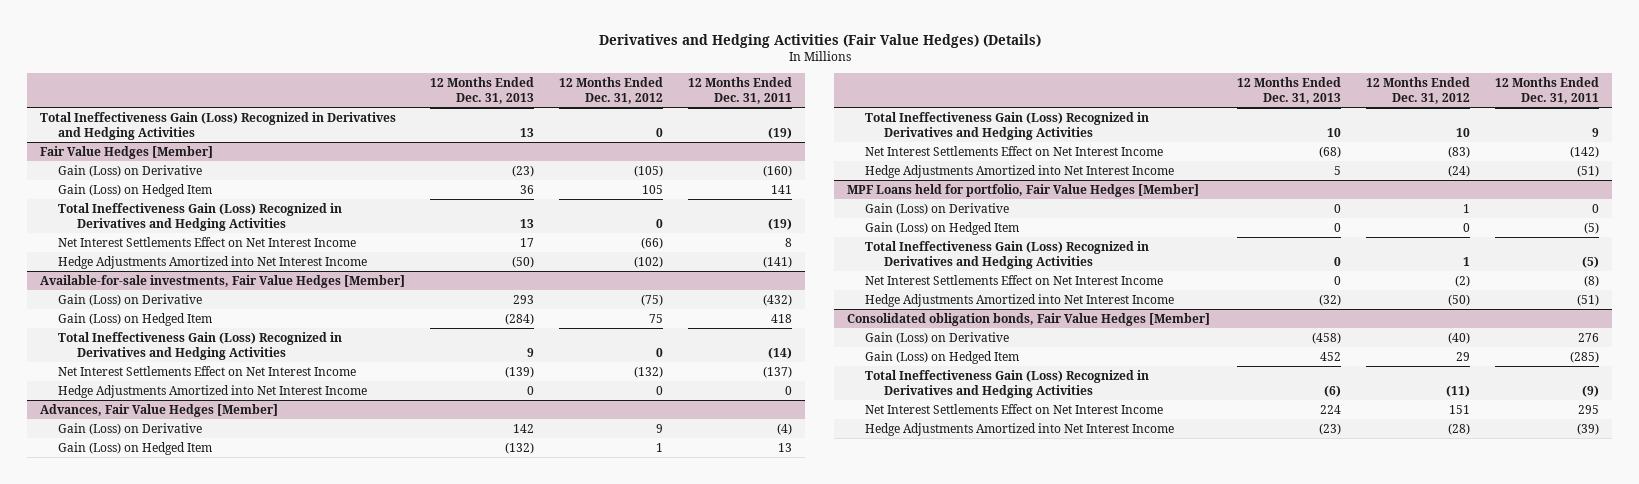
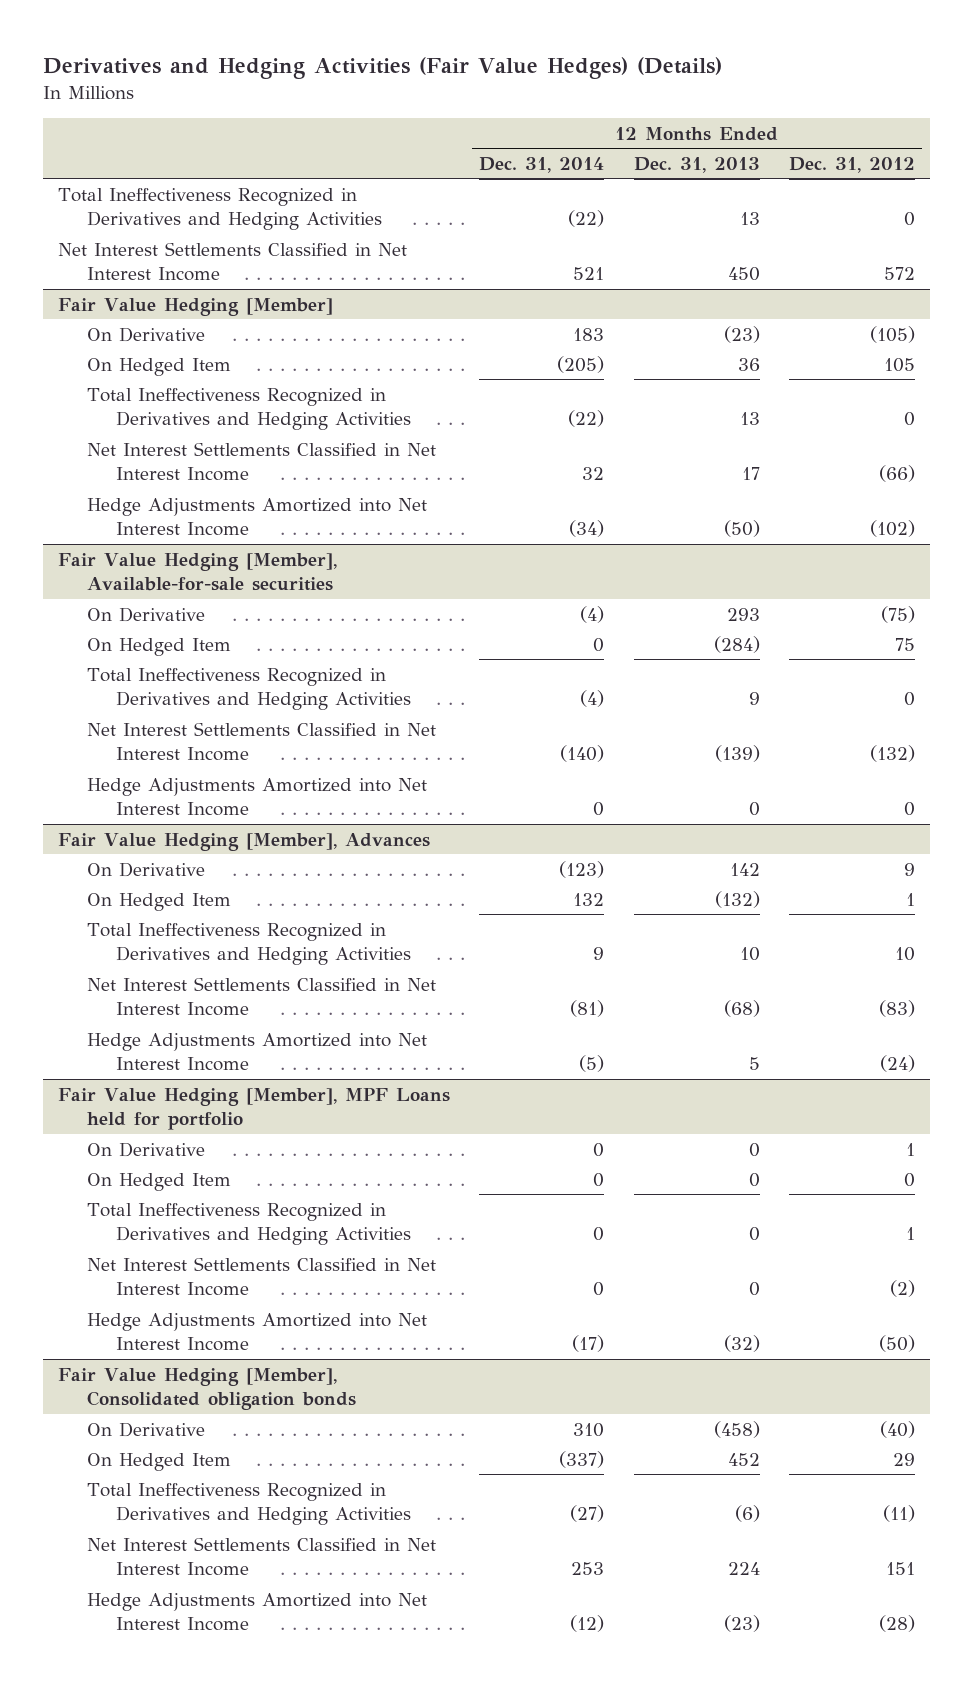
- | 12 Months Ended Dec. 31, 2013 | 12 Months Ended Dec. 31, 2012 | 12 Months Ended Dec. 31, 2011
+ | 12 Months Ended Dec. 31, 2014 | 12 Months Ended Dec. 31, 2013 | 12 Months Ended Dec. 31, 2012
- Total Ineffectiveness Gain (Loss) Recognized in Derivatives and Hedging Activities | 13 | 0 | (19)
- Fair Value Hedges [Member]
- Gain (Loss) on Derivative | (23) | (105) | (160)
- Gain (Loss) on Hedged Item | 36 | 105 | 141
- Total Ineffectiveness Gain (Loss) Recognized in Derivatives and Hedging Activities | 13 | 0 | (19)
- Net Interest Settlements Effect on Net Interest Income | 17 | (66) | 8
+ Total Ineffectiveness Recognized in Derivatives and Hedging Activities | (22) | 13 | 0
+ Net Interest Settlements Classified in Net Interest Income | 521 | 450 | 572
+ Fair Value Hedging [Member]
+ On Derivative | 183 | (23) | (105)
+ On Hedged Item | (205) | 36 | 105
+ Total Ineffectiveness Recognized in Derivatives and Hedging Activities | (22) | 13 | 0
+ Net Interest Settlements Classified in Net Interest Income | 32 | 17 | (66)
- Available-for-sale investments, Fair Value Hedges [Member]
- Gain (Loss) on Derivative | 293 | (75) | (432)
- Gain (Loss) on Hedged Item | (284) | 75 | 418
- Total Ineffectiveness Gain (Loss) Recognized in Derivatives and Hedging Activities | 9 | 0 | (14)
- Net Interest Settlements Effect on Net Interest Income | (139) | (132) | (137)
+ Fair Value Hedging [Member], Available-for-sale securities
+ On Derivative | (4) | 293 | (75)
+ On Hedged Item | 0 | (284) | 75
+ Total Ineffectiveness Recognized in Derivatives and Hedging Activities | (4) | 9 | 0
+ Net Interest Settlements Classified in Net Interest Income | (140) | (139) | (132)
- Advances, Fair Value Hedges [Member]
- Gain (Loss) on Derivative | 142 | 9 | (4)
- Gain (Loss) on Hedged Item | (132) | 1 | 13
- Total Ineffectiveness Gain (Loss) Recognized in Derivatives and Hedging Activities | 10 | 10 | 9
- Net Interest Settlements Effect on Net Interest Income | (68) | (83) | (142)
+ Fair Value Hedging [Member], Advances
+ On Derivative | (123) | 142 | 9
+ On Hedged Item | 132 | (132) | 1
+ Total Ineffectiveness Recognized in Derivatives and Hedging Activities | 9 | 10 | 10
+ Net Interest Settlements Classified in Net Interest Income | (81) | (68) | (83)
- MPF Loans held for portfolio, Fair Value Hedges [Member]
- Gain (Loss) on Derivative | 0 | 1 | 0
- Gain (Loss) on Hedged Item | 0 | 0 | (5)
- Total Ineffectiveness Gain (Loss) Recognized in Derivatives and Hedging Activities | 0 | 1 | (5)
- Net Interest Settlements Effect on Net Interest Income | 0 | (2) | (8)
+ Fair Value Hedging [Member], MPF Loans held for portfolio
+ On Derivative | 0 | 0 | 1
+ On Hedged Item | 0 | 0 | 0
+ Total Ineffectiveness Recognized in Derivatives and Hedging Activities | 0 | 0 | 1
+ Net Interest Settlements Classified in Net Interest Income | 0 | 0 | (2)
- Consolidated obligation bonds, Fair Value Hedges [Member]
- Gain (Loss) on Derivative | (458) | (40) | 276
- Gain (Loss) on Hedged Item | 452 | 29 | (285)
- Total Ineffectiveness Gain (Loss) Recognized in Derivatives and Hedging Activities | (6) | (11) | (9)
- Net Interest Settlements Effect on Net Interest Income | 224 | 151 | 295
+ Fair Value Hedging [Member], Consolidated obligation bonds
+ On Derivative | 310 | (458) | (40)
+ On Hedged Item | (337) | 452 | 29
+ Total Ineffectiveness Recognized in Derivatives and Hedging Activities | (27) | (6) | (11)
+ Net Interest Settlements Classified in Net Interest Income | 253 | 224 | 151

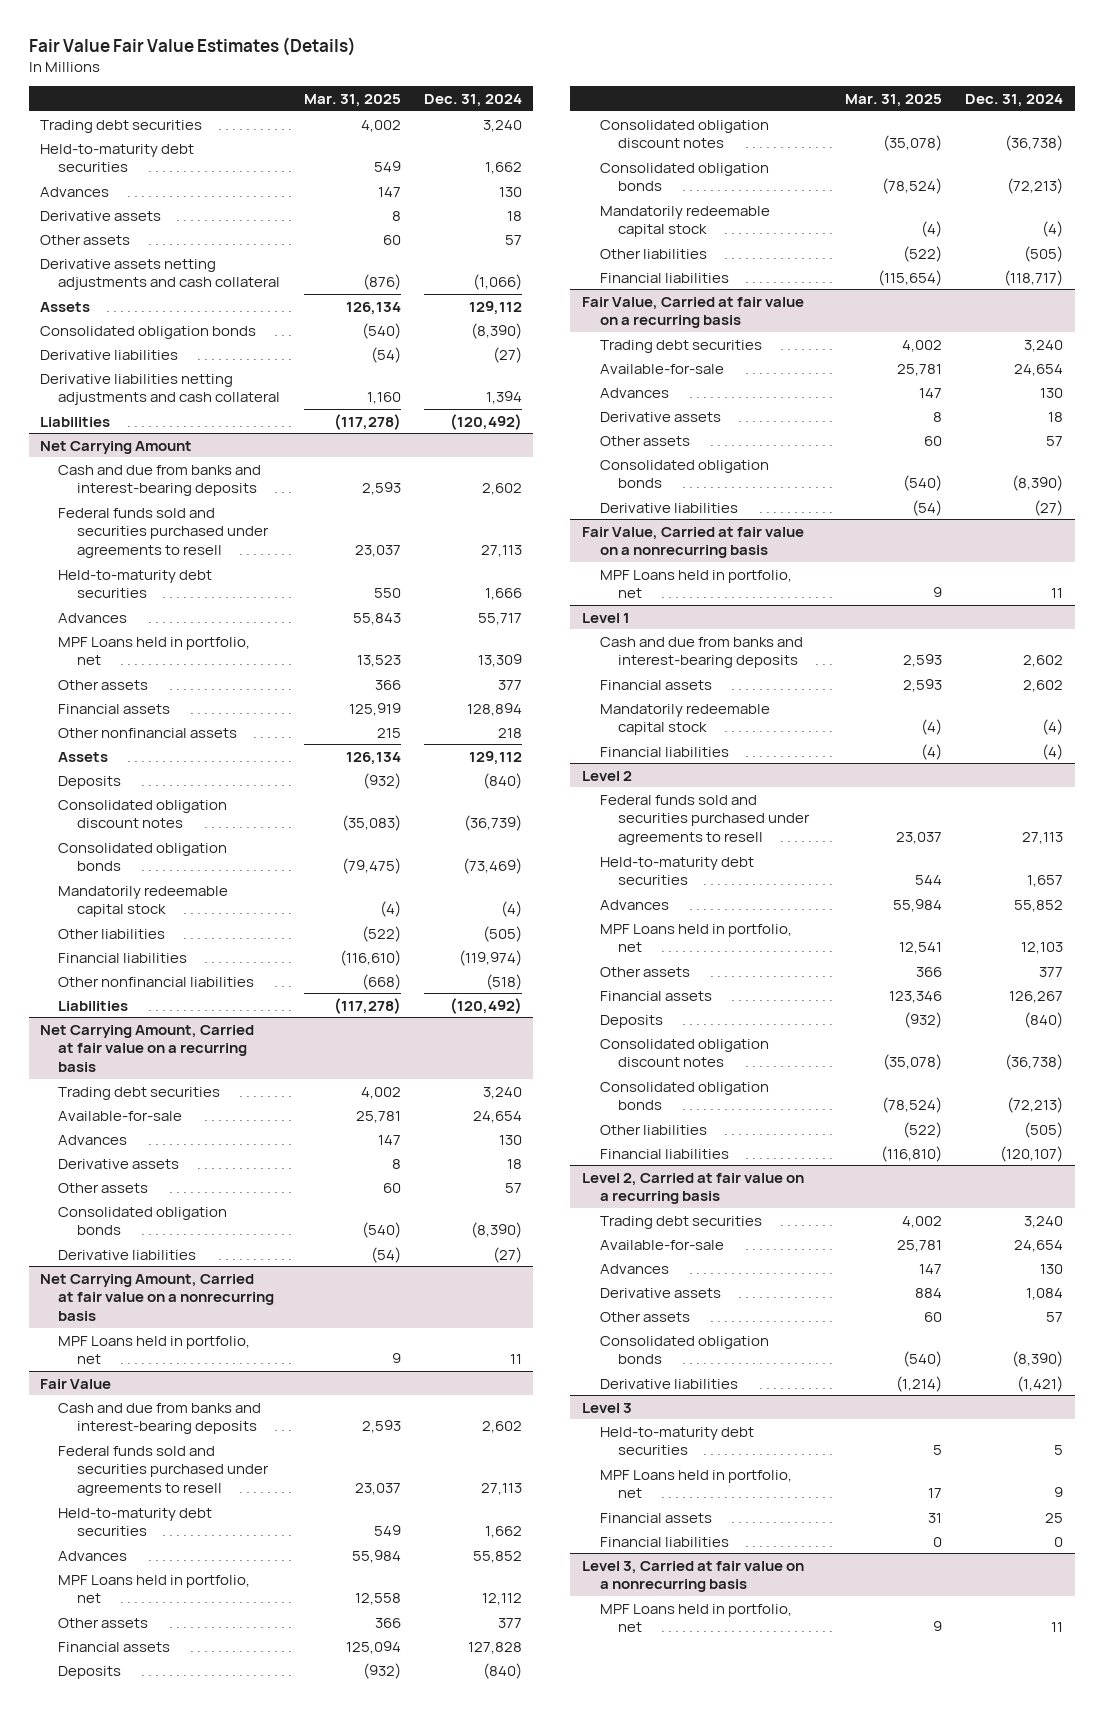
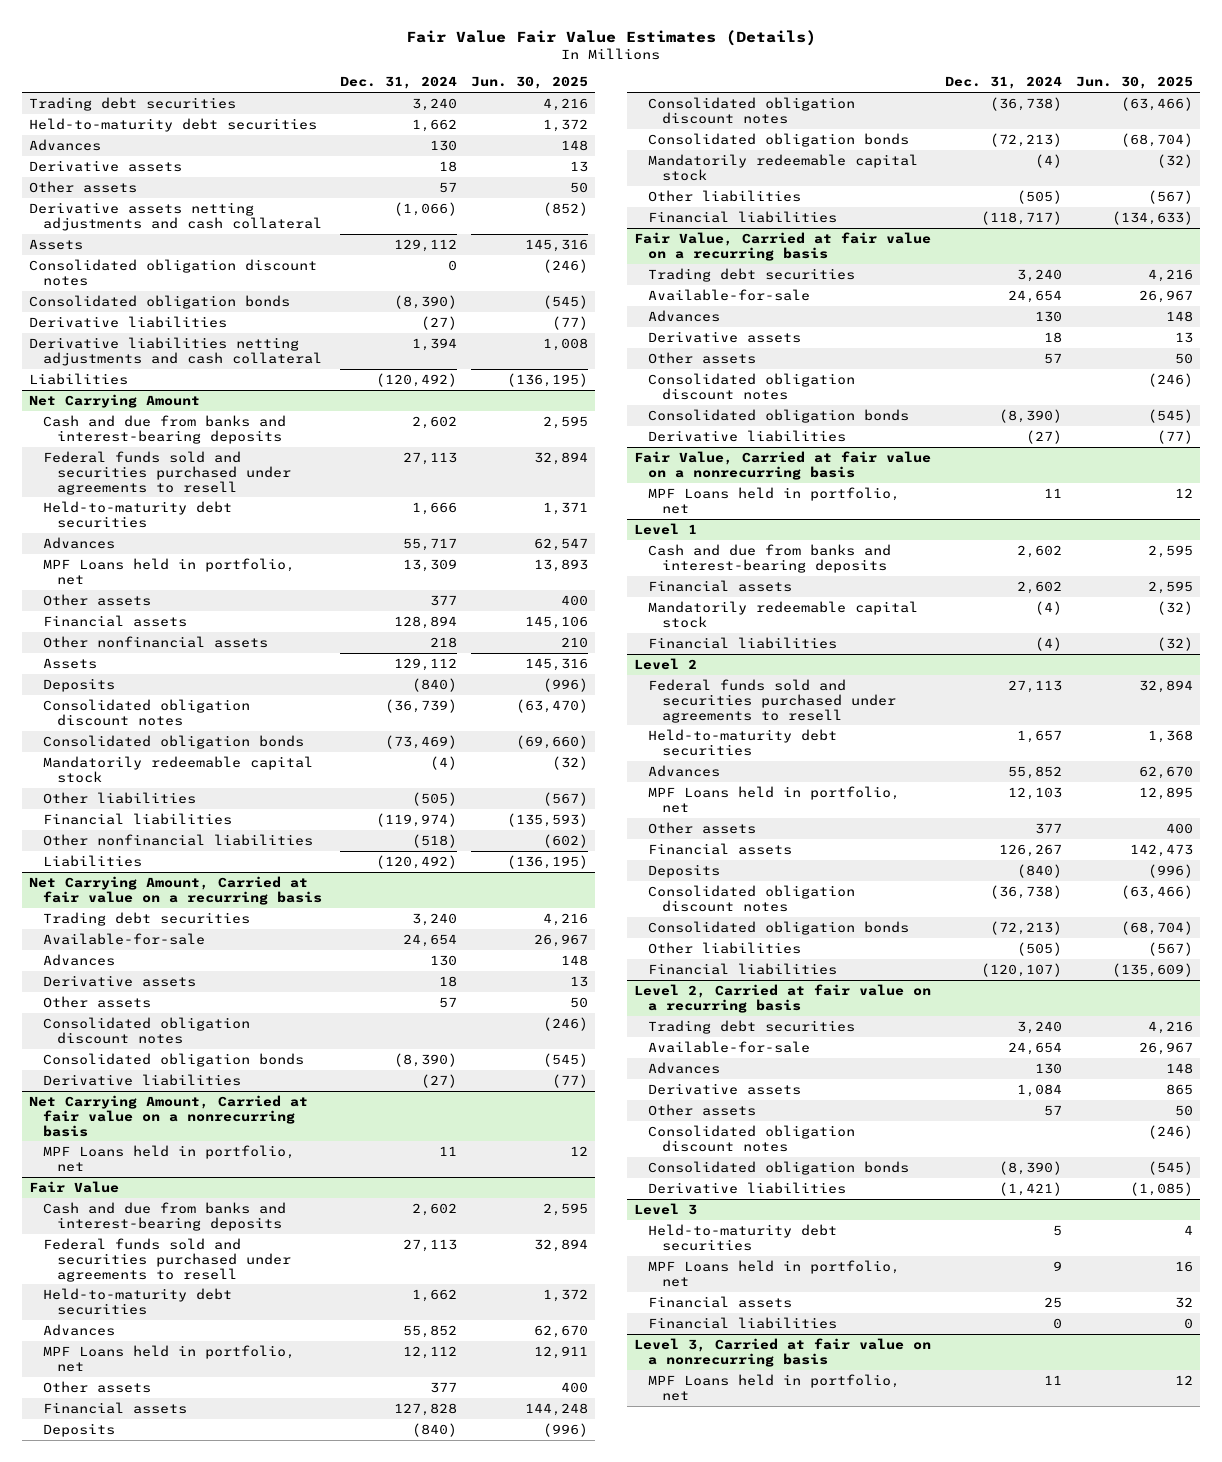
- | Mar. 31, 2025 | Dec. 31, 2024
+ | Dec. 31, 2024 | Jun. 30, 2025
+ Consolidated obligation discount notes | 0 | (246)
@ Net Carrying Amount, Carried at fair value on a recurring basis
+ Consolidated obligation discount notes | | (246)
@ Fair Value, Carried at fair value on a recurring basis
+ Consolidated obligation discount notes | | (246)
@ Level 2, Carried at fair value on a recurring basis
+ Consolidated obligation discount notes | | (246)

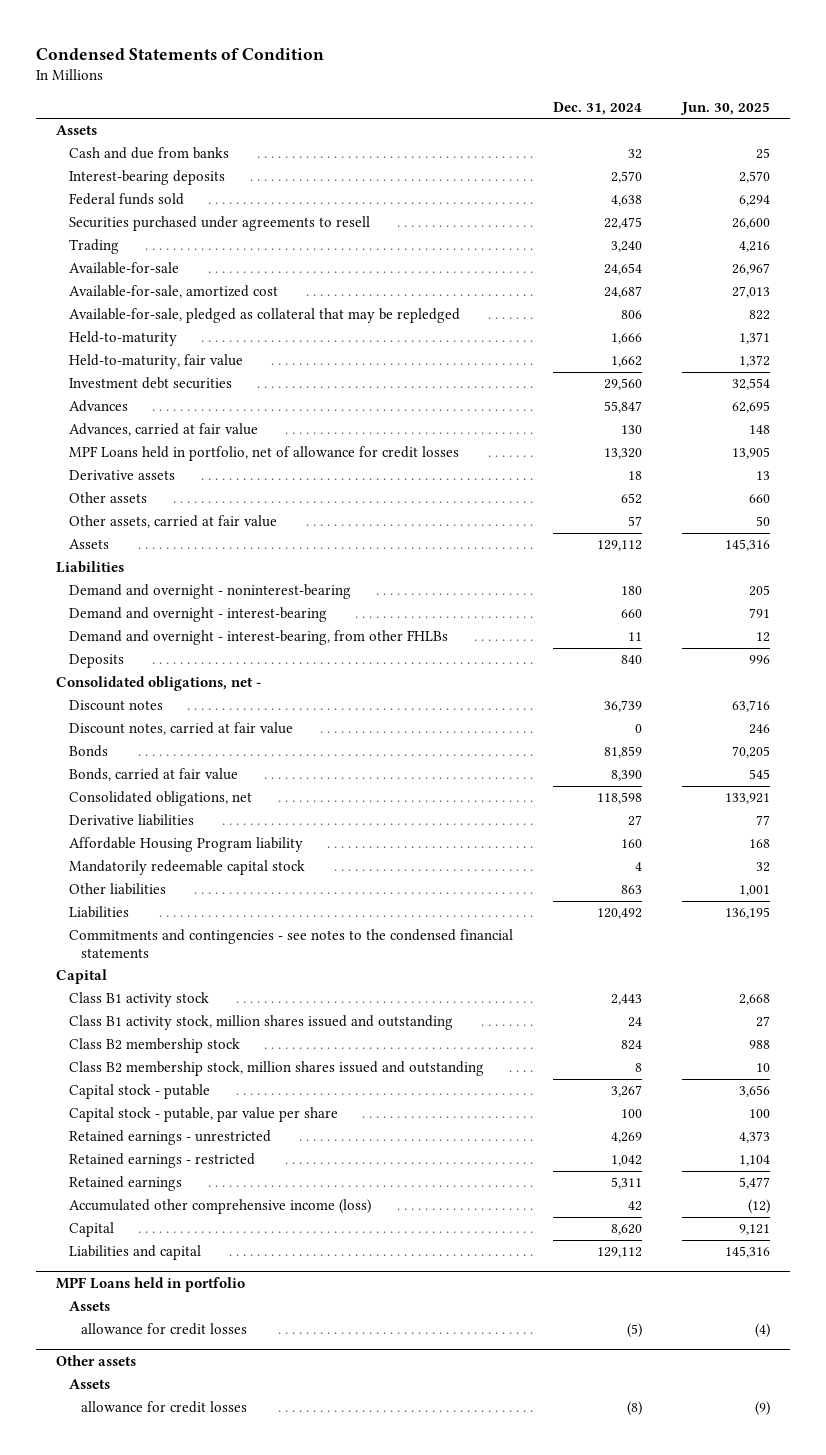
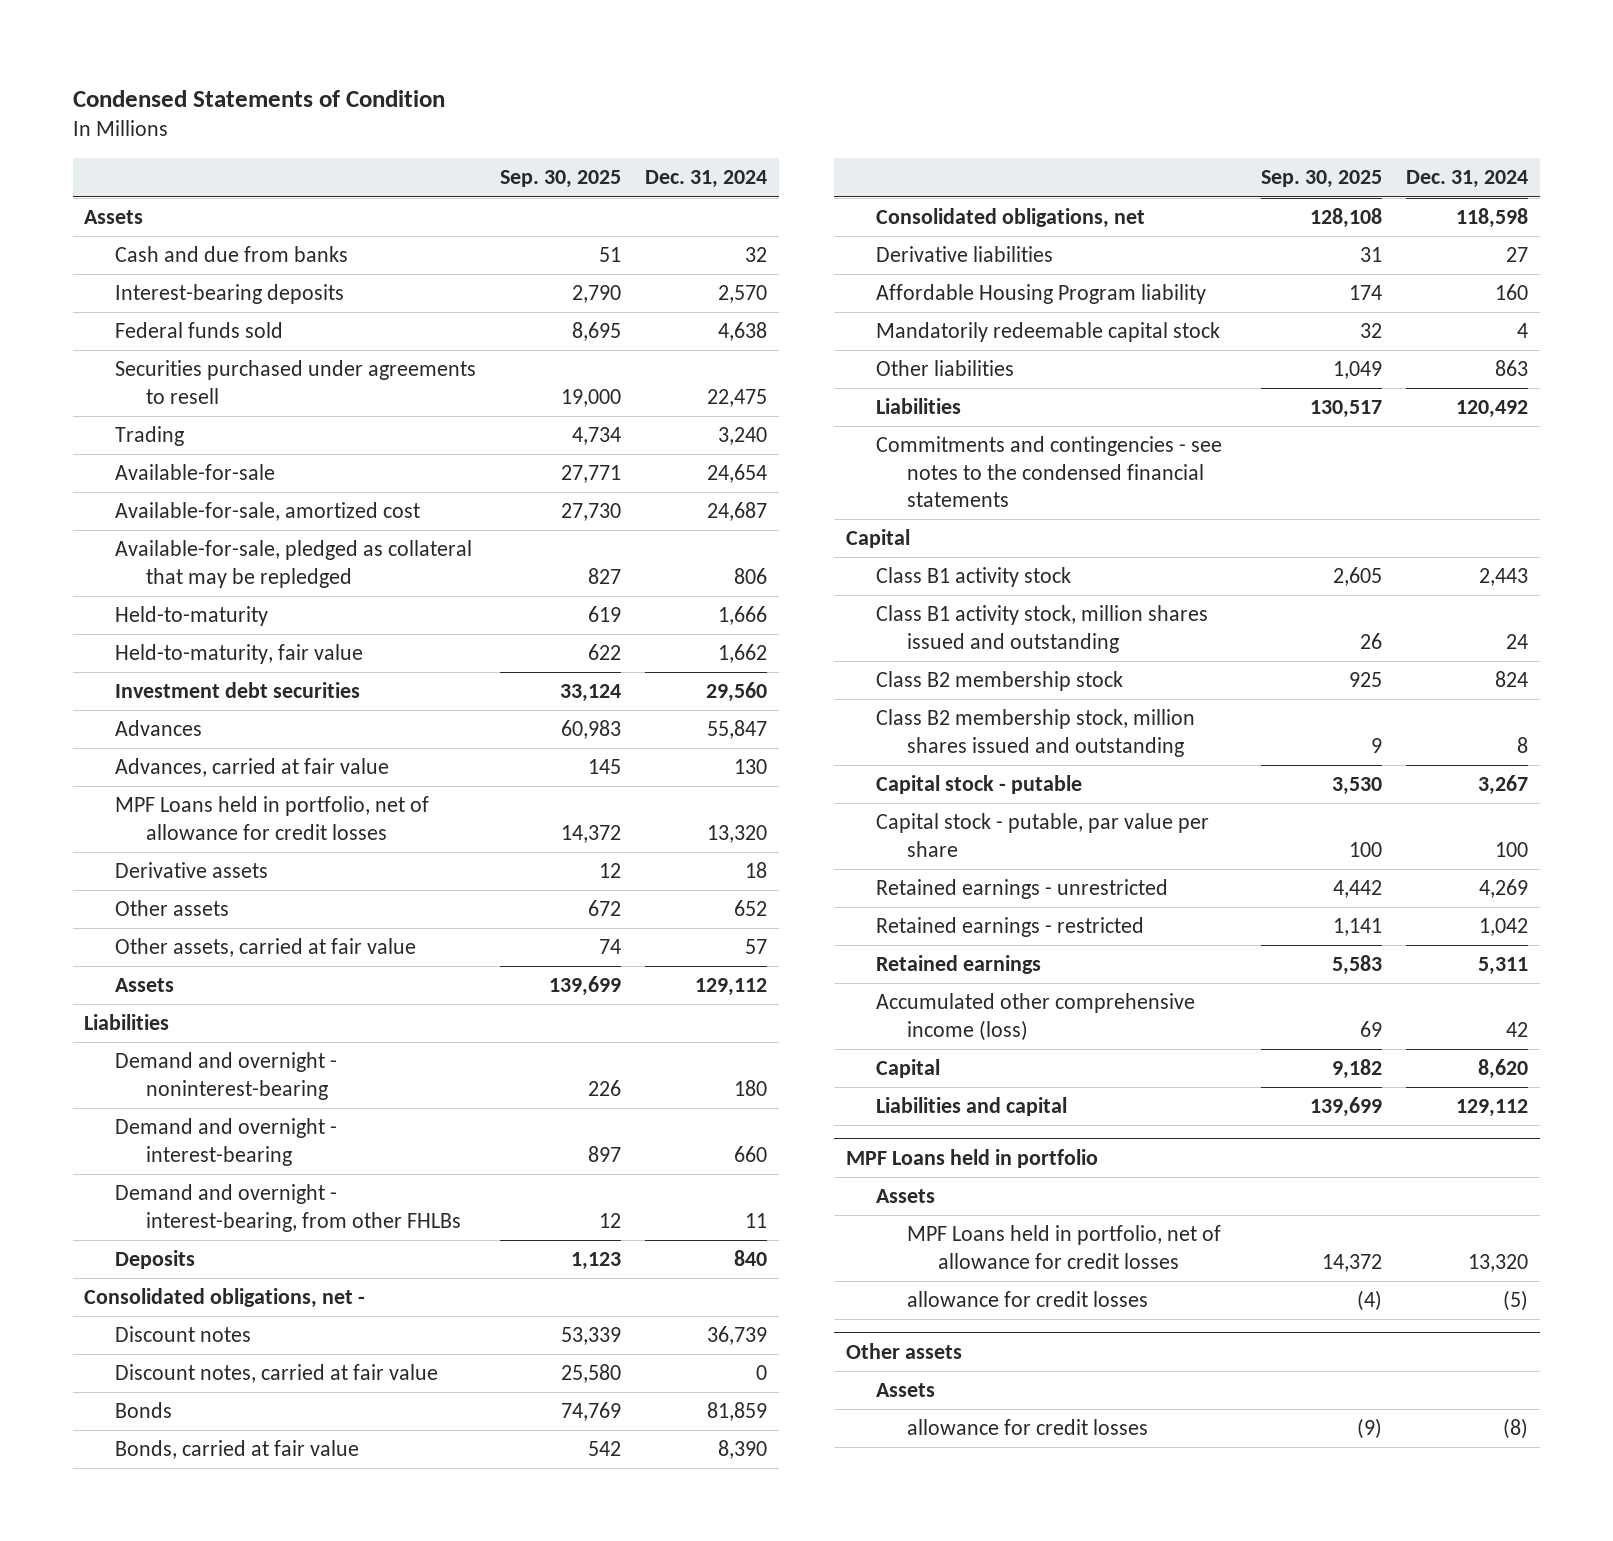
- | Dec. 31, 2024 | Jun. 30, 2025
+ | Sep. 30, 2025 | Dec. 31, 2024
@ MPF Loans held in portfolio
+ MPF Loans held in portfolio, net of allowance for credit losses | 14,372 | 13,320

